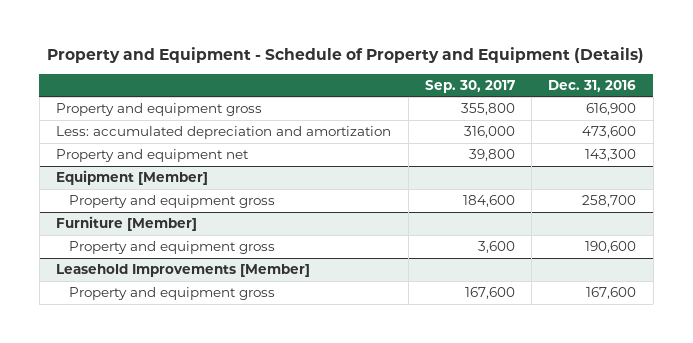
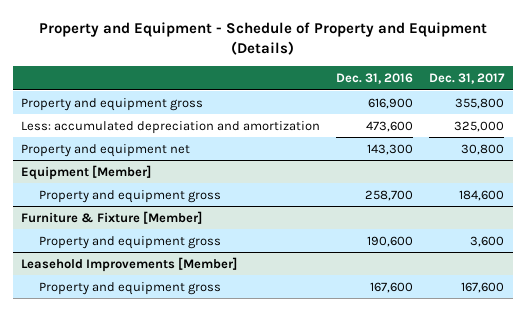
- | Sep. 30, 2017 | Dec. 31, 2016
+ | Dec. 31, 2016 | Dec. 31, 2017
- Furniture [Member]
+ Furniture & Fixture [Member]

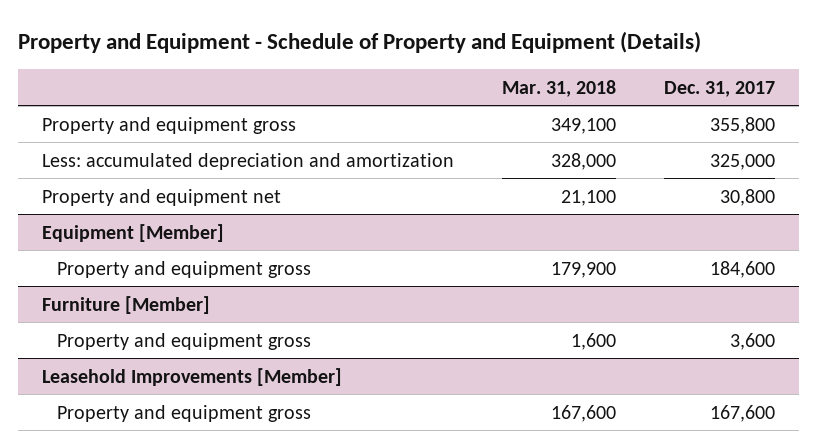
- | Dec. 31, 2016 | Dec. 31, 2017
+ | Mar. 31, 2018 | Dec. 31, 2017
- Furniture & Fixture [Member]
+ Furniture [Member]

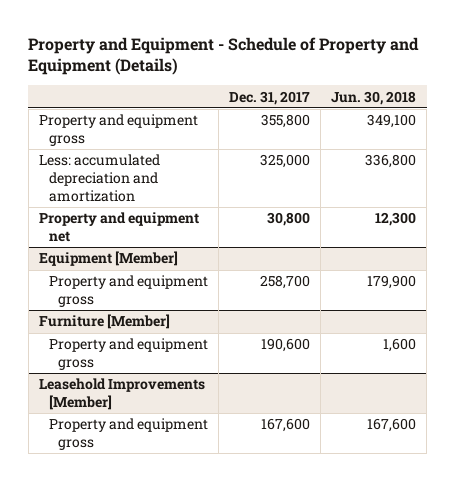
- | Mar. 31, 2018 | Dec. 31, 2017
+ | Dec. 31, 2017 | Jun. 30, 2018
@ Equipment [Member]
- Property and equipment gross | 179,900 | 184,600
+ Property and equipment gross | 258,700 | 179,900
@ Furniture [Member]
- Property and equipment gross | 1,600 | 3,600
+ Property and equipment gross | 190,600 | 1,600

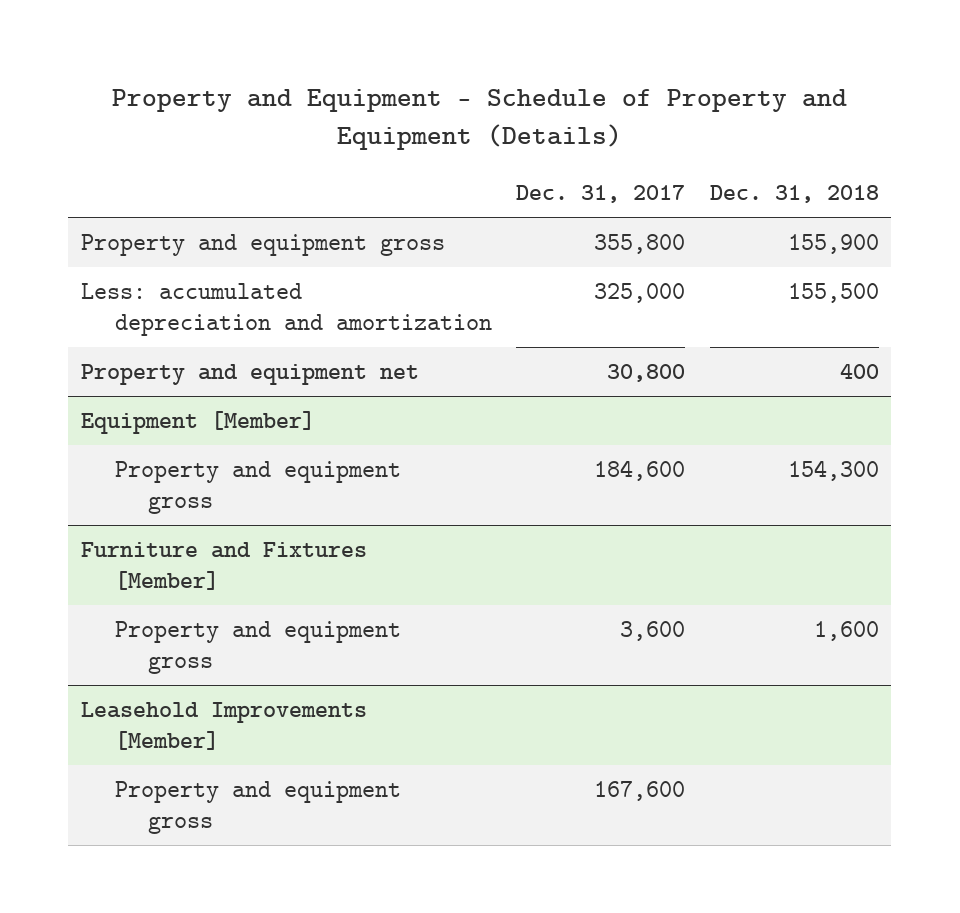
- | Dec. 31, 2017 | Jun. 30, 2018
+ | Dec. 31, 2017 | Dec. 31, 2018
@ Equipment [Member]
- Property and equipment gross | 258,700 | 179,900
- Furniture [Member]
- Property and equipment gross | 190,600 | 1,600
@ Equipment [Member]
+ Property and equipment gross | 184,600 | 154,300
+ Furniture and Fixtures [Member]
+ Property and equipment gross | 3,600 | 1,600

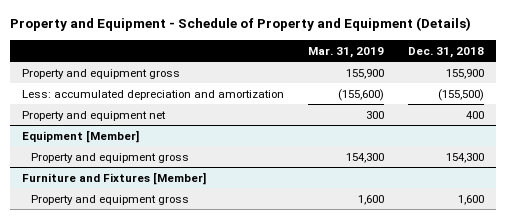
- | Dec. 31, 2017 | Dec. 31, 2018
+ | Mar. 31, 2019 | Dec. 31, 2018
- Less: accumulated depreciation and amortization | 325,000 | 155,500
+ Less: accumulated depreciation and amortization | (155,600) | (155,500)
- Leasehold Improvements [Member]
- Property and equipment gross | 167,600 |

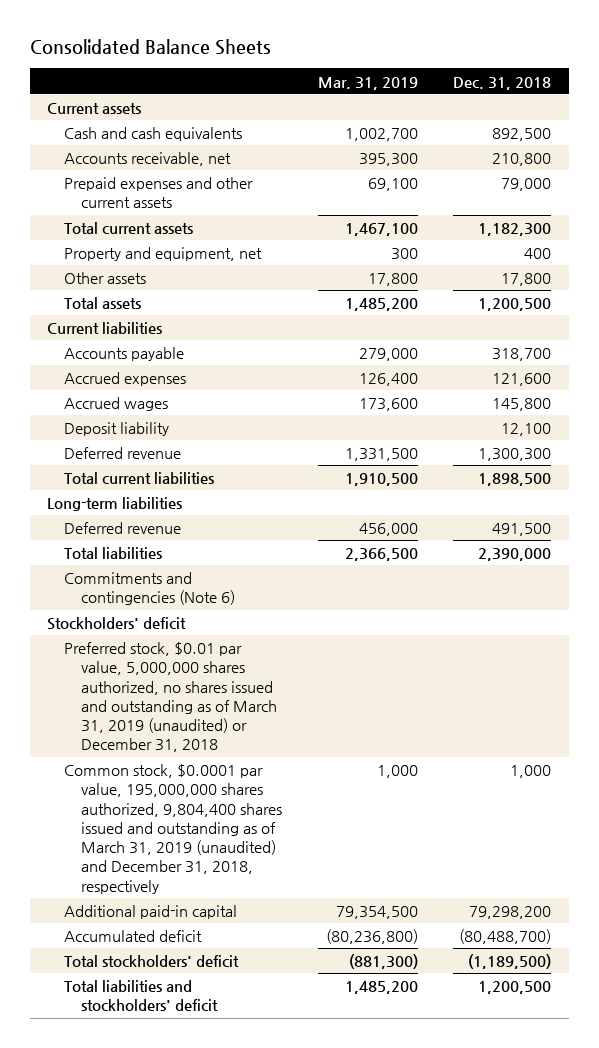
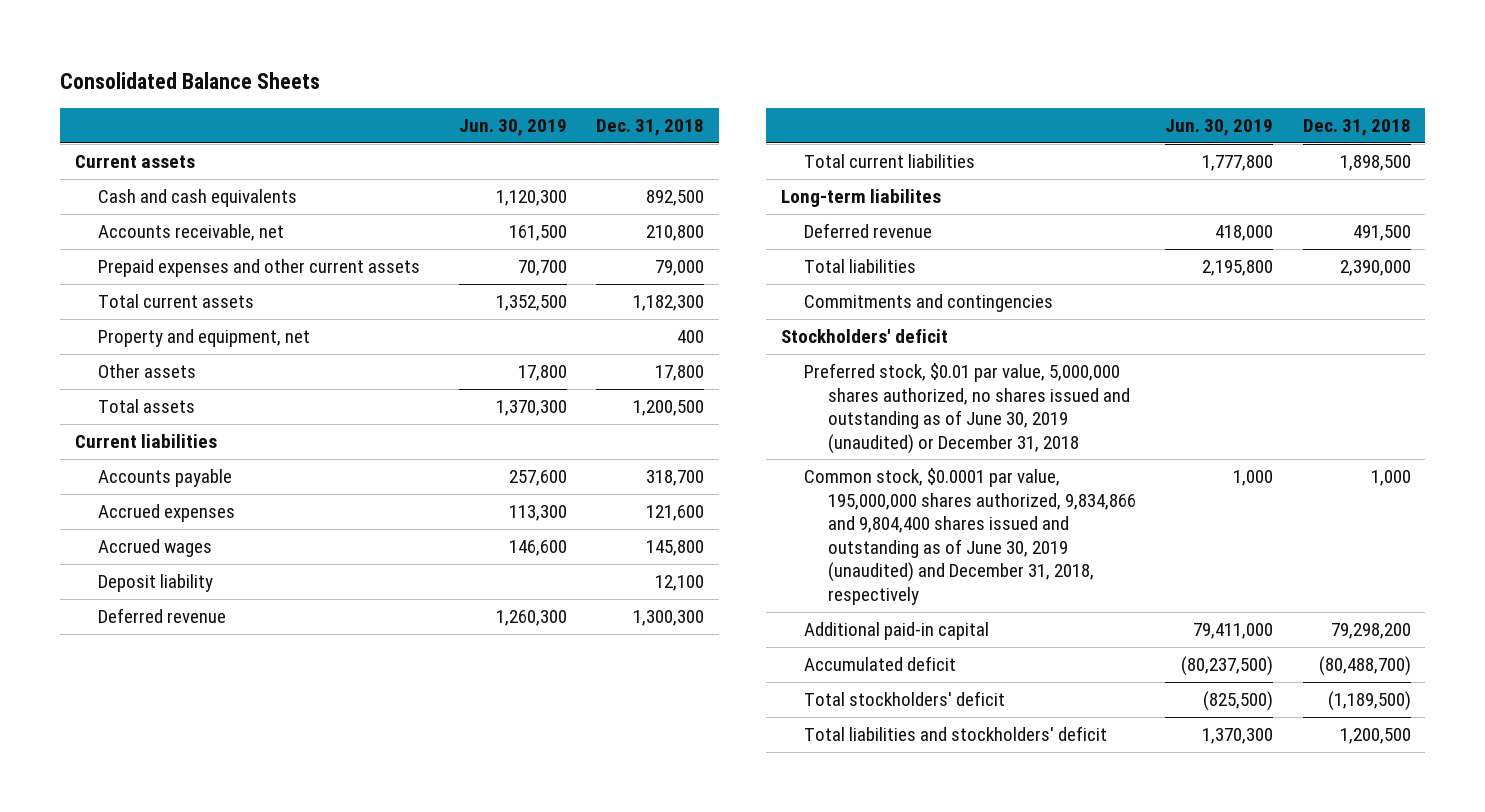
- | Mar. 31, 2019 | Dec. 31, 2018
+ | Jun. 30, 2019 | Dec. 31, 2018
- Long-term liabilities
+ Long-term liabilites
- Commitments and contingencies (Note 6)
+ Commitments and contingencies
- Preferred stock, $0.01 par value, 5,000,000 shares authorized, no shares issued and outstanding as of March 31, 2019 (unaudited) or December 31, 2018
- Common stock, $0.0001 par value, 195,000,000 shares authorized, 9,804,400 shares issued and outstanding as of March 31, 2019 (unaudited) and December 31, 2018, respectively | 1,000 | 1,000
+ Preferred stock, $0.01 par value, 5,000,000 shares authorized, no shares issued and outstanding as of June 30, 2019 (unaudited) or December 31, 2018
+ Common stock, $0.0001 par value, 195,000,000 shares authorized, 9,834,866 and 9,804,400 shares issued and outstanding as of June 30, 2019 (unaudited) and December 31, 2018, respectively | 1,000 | 1,000

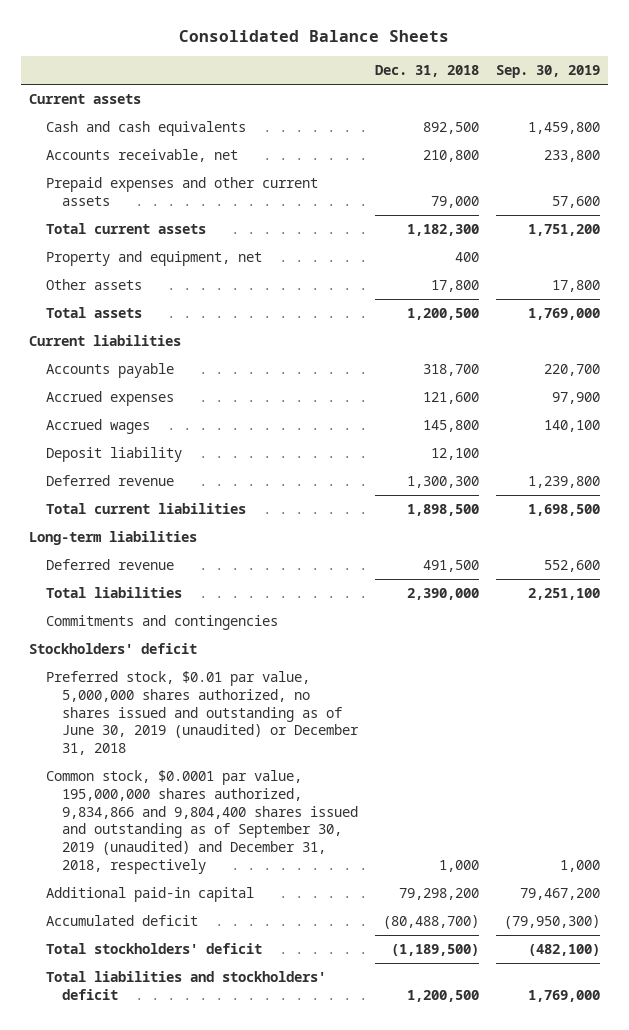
- | Jun. 30, 2019 | Dec. 31, 2018
+ | Dec. 31, 2018 | Sep. 30, 2019
- Long-term liabilites
+ Long-term liabilities
- Common stock, $0.0001 par value, 195,000,000 shares authorized, 9,834,866 and 9,804,400 shares issued and outstanding as of June 30, 2019 (unaudited) and December 31, 2018, respectively | 1,000 | 1,000
+ Common stock, $0.0001 par value, 195,000,000 shares authorized, 9,834,866 and 9,804,400 shares issued and outstanding as of September 30, 2019 (unaudited) and December 31, 2018, respectively | 1,000 | 1,000

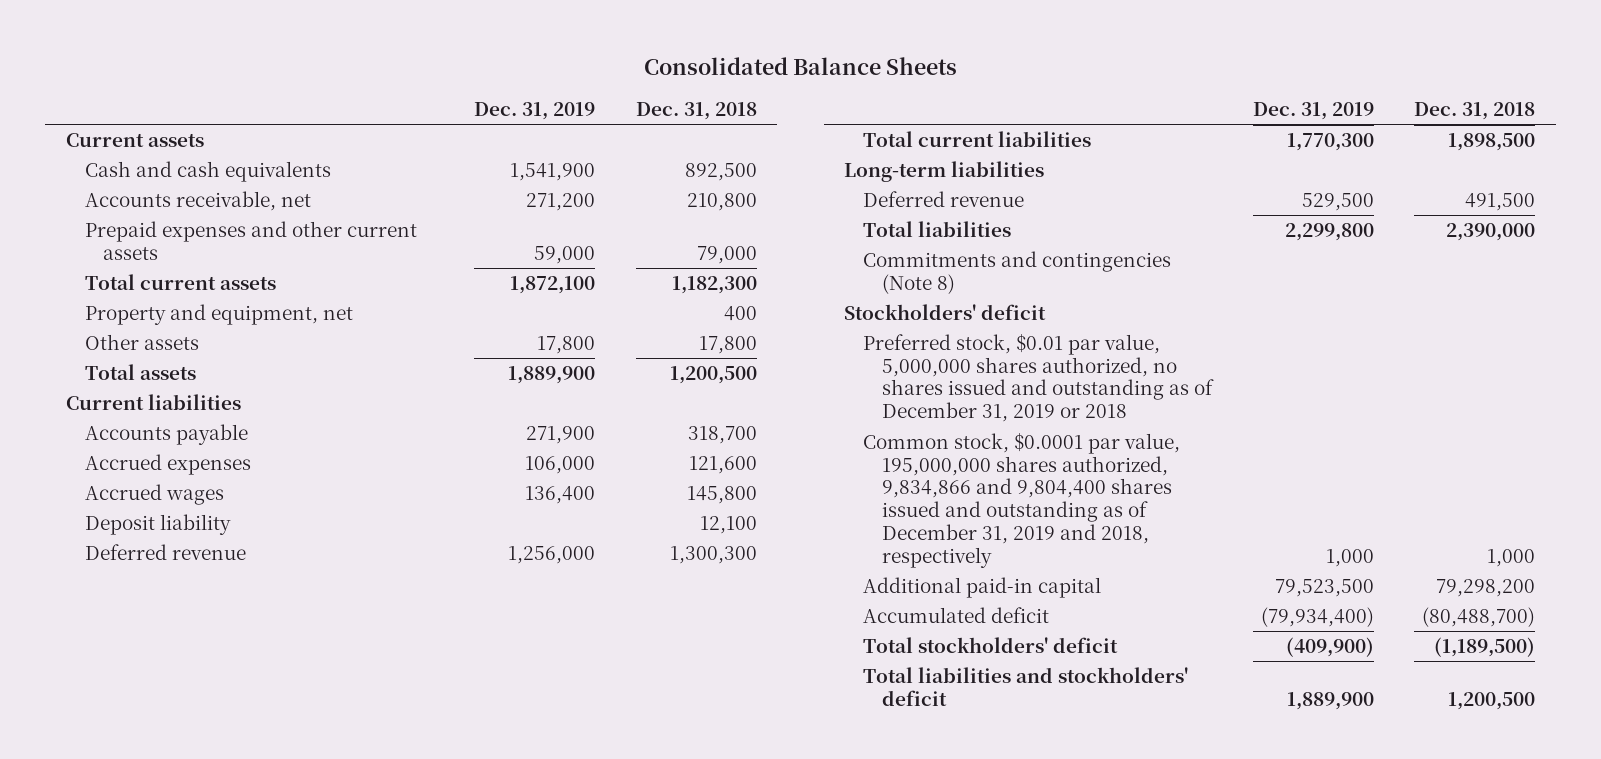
- | Dec. 31, 2018 | Sep. 30, 2019
+ | Dec. 31, 2019 | Dec. 31, 2018
- Commitments and contingencies
+ Commitments and contingencies (Note 8)
- Preferred stock, $0.01 par value, 5,000,000 shares authorized, no shares issued and outstanding as of June 30, 2019 (unaudited) or December 31, 2018
- Common stock, $0.0001 par value, 195,000,000 shares authorized, 9,834,866 and 9,804,400 shares issued and outstanding as of September 30, 2019 (unaudited) and December 31, 2018, respectively | 1,000 | 1,000
+ Preferred stock, $0.01 par value, 5,000,000 shares authorized, no shares issued and outstanding as of December 31, 2019 or 2018
+ Common stock, $0.0001 par value, 195,000,000 shares authorized, 9,834,866 and 9,804,400 shares issued and outstanding as of December 31, 2019 and 2018, respectively | 1,000 | 1,000

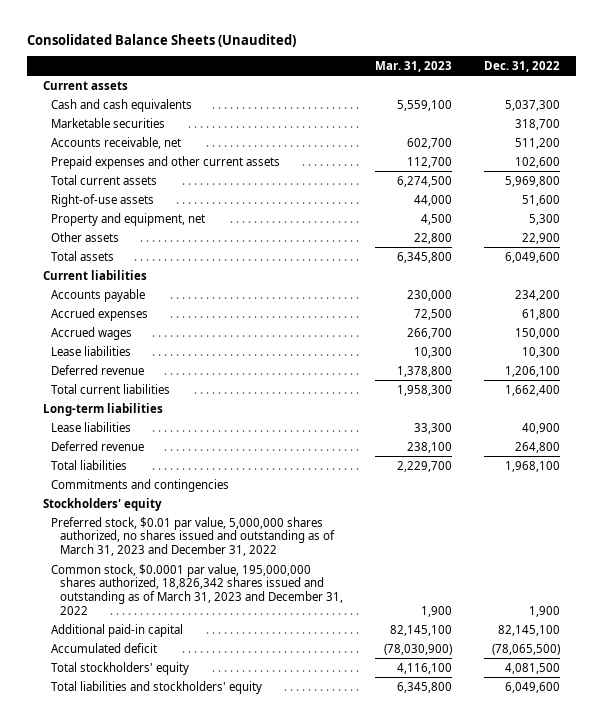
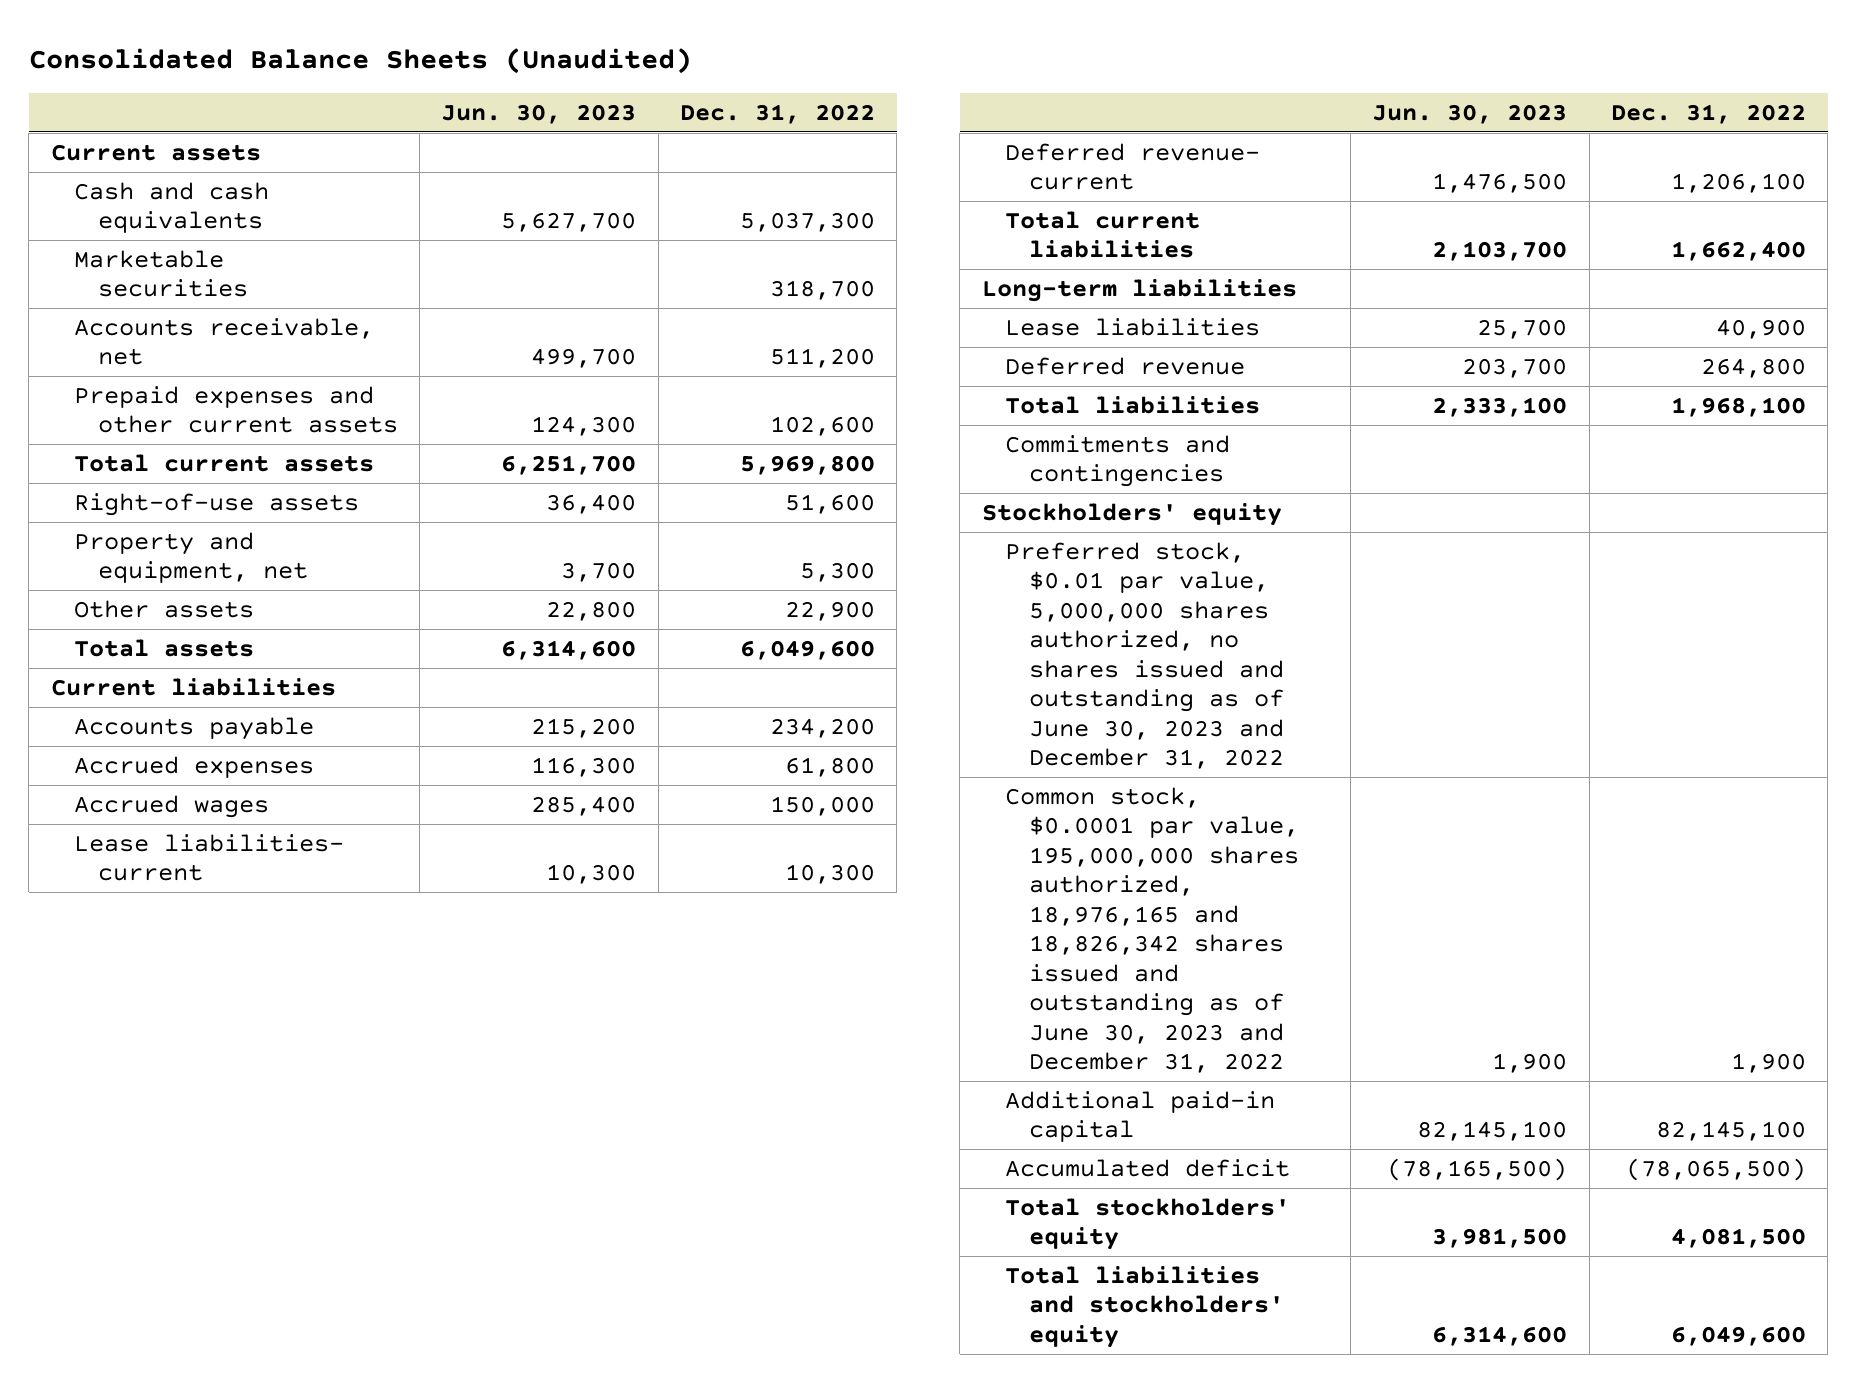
- | Mar. 31, 2023 | Dec. 31, 2022
+ | Jun. 30, 2023 | Dec. 31, 2022
- Lease liabilities | 10,300 | 10,300
- Deferred revenue | 1,378,800 | 1,206,100
+ Lease liabilities- current | 10,300 | 10,300
+ Deferred revenue- current | 1,476,500 | 1,206,100
- Preferred stock, $0.01 par value, 5,000,000 shares authorized, no shares issued and outstanding as of March 31, 2023 and December 31, 2022
- Common stock, $0.0001 par value, 195,000,000 shares authorized, 18,826,342 shares issued and outstanding as of March 31, 2023 and December 31, 2022 | 1,900 | 1,900
+ Preferred stock, $0.01 par value, 5,000,000 shares authorized, no shares issued and outstanding as of June 30, 2023 and December 31, 2022
+ Common stock, $0.0001 par value, 195,000,000 shares authorized, 18,976,165 and 18,826,342 shares issued and outstanding as of June 30, 2023 and December 31, 2022 | 1,900 | 1,900

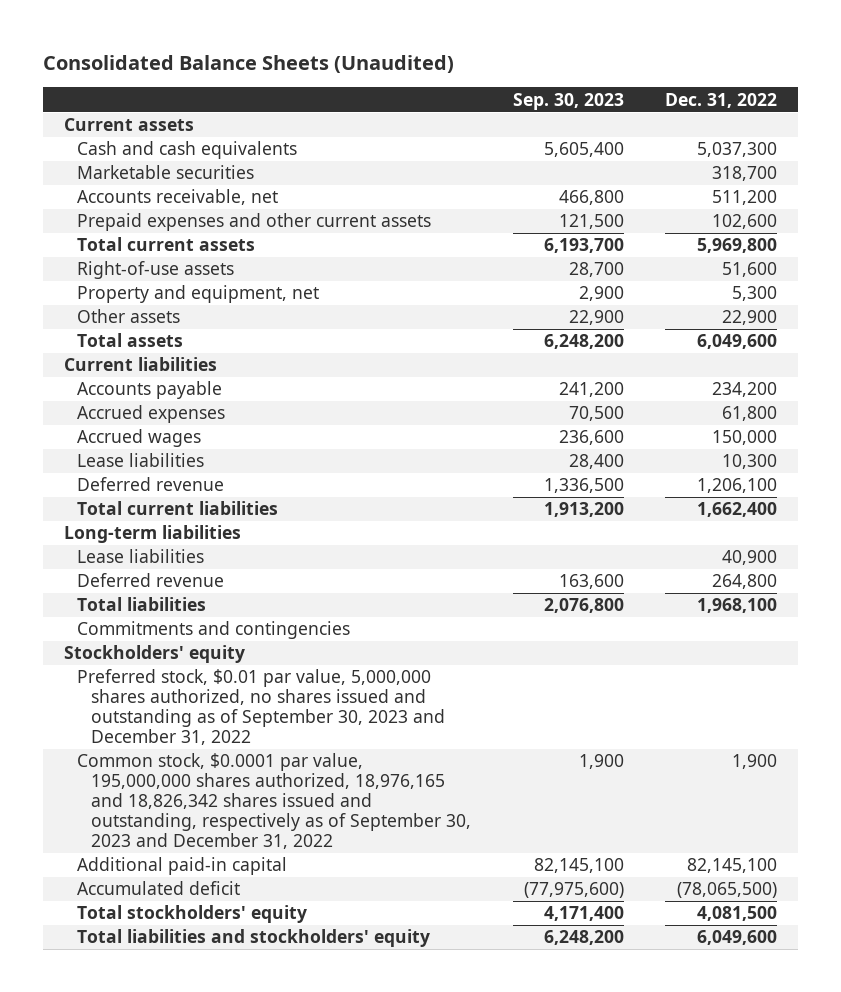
- | Jun. 30, 2023 | Dec. 31, 2022
+ | Sep. 30, 2023 | Dec. 31, 2022
- Lease liabilities- current | 10,300 | 10,300
- Deferred revenue- current | 1,476,500 | 1,206,100
+ Lease liabilities | 28,400 | 10,300
+ Deferred revenue | 1,336,500 | 1,206,100
- Preferred stock, $0.01 par value, 5,000,000 shares authorized, no shares issued and outstanding as of June 30, 2023 and December 31, 2022
- Common stock, $0.0001 par value, 195,000,000 shares authorized, 18,976,165 and 18,826,342 shares issued and outstanding as of June 30, 2023 and December 31, 2022 | 1,900 | 1,900
+ Preferred stock, $0.01 par value, 5,000,000 shares authorized, no shares issued and outstanding as of September 30, 2023 and December 31, 2022
+ Common stock, $0.0001 par value, 195,000,000 shares authorized, 18,976,165 and 18,826,342 shares issued and outstanding, respectively as of September 30, 2023 and December 31, 2022 | 1,900 | 1,900

